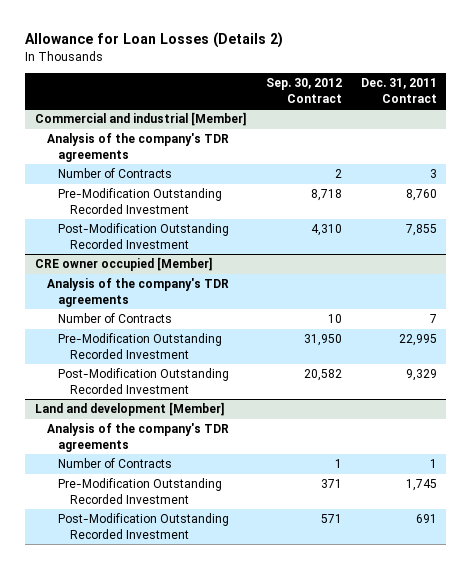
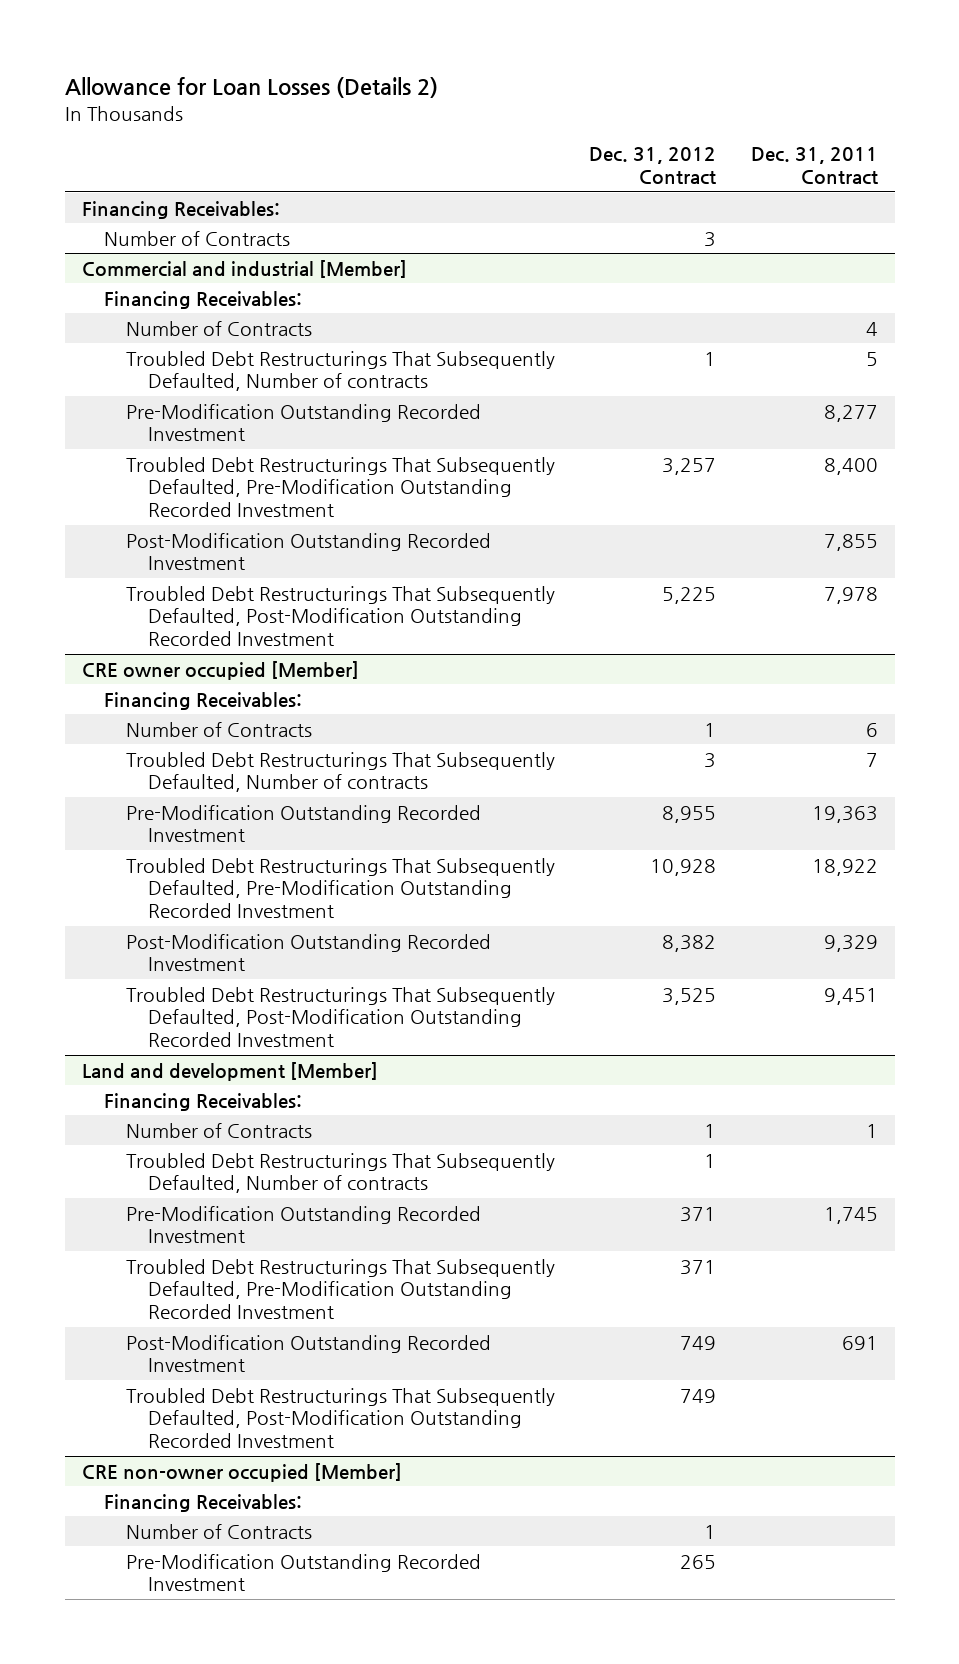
- | Sep. 30, 2012 Contract | Dec. 31, 2011 Contract
+ | Dec. 31, 2012 Contract | Dec. 31, 2011 Contract
+ Financing Receivables:
+ Number of Contracts | 3 |
@ Commercial and industrial [Member]
- Analysis of the company's TDR agreements
- Number of Contracts | 2 | 3
- Pre-Modification Outstanding Recorded Investment | 8,718 | 8,760
+ Financing Receivables:
+ Number of Contracts | | 4
+ Troubled Debt Restructurings That Subsequently Defaulted, Number of contracts | 1 | 5
+ Pre-Modification Outstanding Recorded Investment | | 8,277
+ Troubled Debt Restructurings That Subsequently Defaulted, Pre-Modification Outstanding Recorded Investment | 3,257 | 8,400
+ Troubled Debt Restructurings That Subsequently Defaulted, Post-Modification Outstanding Recorded Investment | 5,225 | 7,978
@ CRE owner occupied [Member]
- Analysis of the company's TDR agreements
- Number of Contracts | 10 | 7
- Pre-Modification Outstanding Recorded Investment | 31,950 | 22,995
+ Financing Receivables:
+ Number of Contracts | 1 | 6
+ Troubled Debt Restructurings That Subsequently Defaulted, Number of contracts | 3 | 7
+ Pre-Modification Outstanding Recorded Investment | 8,955 | 19,363
+ Troubled Debt Restructurings That Subsequently Defaulted, Pre-Modification Outstanding Recorded Investment | 10,928 | 18,922
+ Troubled Debt Restructurings That Subsequently Defaulted, Post-Modification Outstanding Recorded Investment | 3,525 | 9,451
@ Land and development [Member]
- Analysis of the company's TDR agreements
+ Financing Receivables:
+ Troubled Debt Restructurings That Subsequently Defaulted, Number of contracts | 1 |
+ Troubled Debt Restructurings That Subsequently Defaulted, Pre-Modification Outstanding Recorded Investment | 371 |
+ Troubled Debt Restructurings That Subsequently Defaulted, Post-Modification Outstanding Recorded Investment | 749 |
+ CRE non-owner occupied [Member]
+ Financing Receivables:
+ Number of Contracts | 1 |
+ Pre-Modification Outstanding Recorded Investment | 265 |

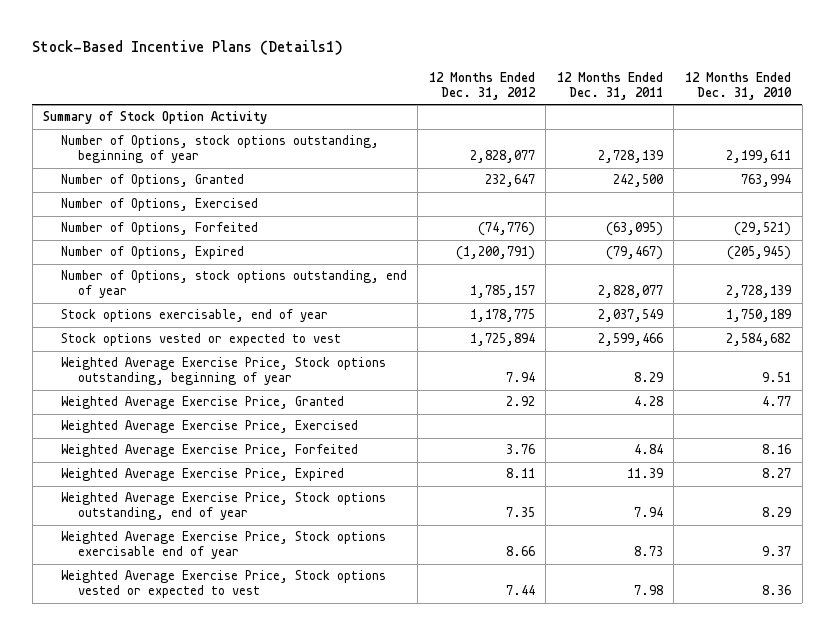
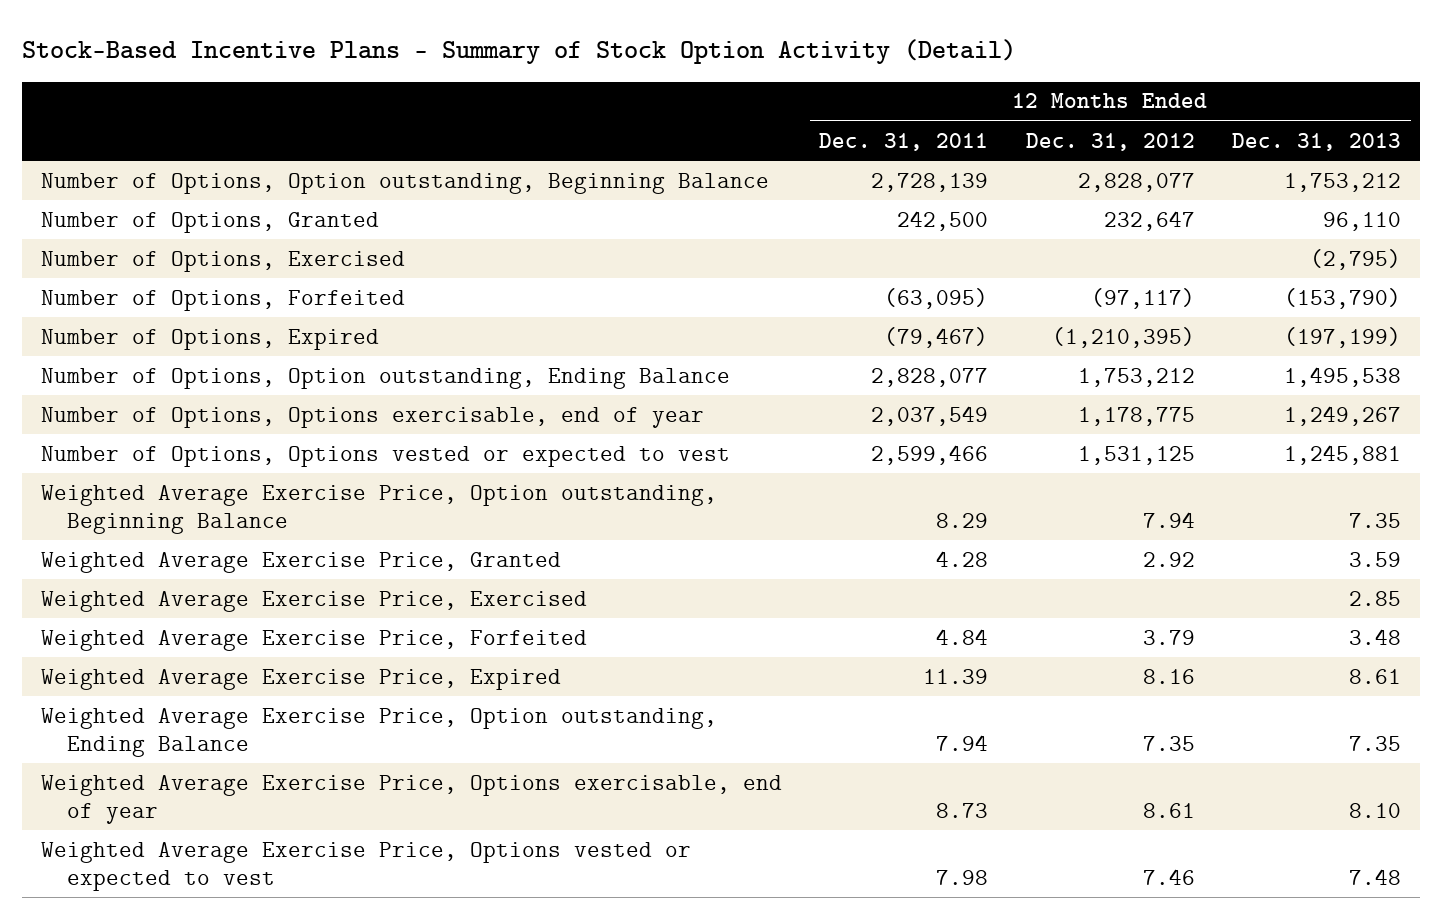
- Stock-Based Incentive Plans (Details1)
+ Stock-Based Incentive Plans - Summary of Stock Option Activity (Detail)
- | 12 Months Ended Dec. 31, 2012 | 12 Months Ended Dec. 31, 2011 | 12 Months Ended Dec. 31, 2010
+ | 12 Months Ended Dec. 31, 2011 | 12 Months Ended Dec. 31, 2012 | 12 Months Ended Dec. 31, 2013
- Summary of Stock Option Activity
- Number of Options, stock options outstanding, beginning of year | 2,828,077 | 2,728,139 | 2,199,611
+ Number of Options, Option outstanding, Beginning Balance | 2,728,139 | 2,828,077 | 1,753,212
- Number of Options, Forfeited | (74,776) | (63,095) | (29,521)
- Number of Options, Expired | (1,200,791) | (79,467) | (205,945)
- Number of Options, stock options outstanding, end of year | 1,785,157 | 2,828,077 | 2,728,139
- Stock options exercisable, end of year | 1,178,775 | 2,037,549 | 1,750,189
- Stock options vested or expected to vest | 1,725,894 | 2,599,466 | 2,584,682
- Weighted Average Exercise Price, Stock options outstanding, beginning of year | 7.94 | 8.29 | 9.51
+ Number of Options, Forfeited | (63,095) | (97,117) | (153,790)
+ Number of Options, Expired | (79,467) | (1,210,395) | (197,199)
+ Number of Options, Option outstanding, Ending Balance | 2,828,077 | 1,753,212 | 1,495,538
+ Number of Options, Options exercisable, end of year | 2,037,549 | 1,178,775 | 1,249,267
+ Number of Options, Options vested or expected to vest | 2,599,466 | 1,531,125 | 1,245,881
+ Weighted Average Exercise Price, Option outstanding, Beginning Balance | 8.29 | 7.94 | 7.35
- Weighted Average Exercise Price, Forfeited | 3.76 | 4.84 | 8.16
- Weighted Average Exercise Price, Expired | 8.11 | 11.39 | 8.27
- Weighted Average Exercise Price, Stock options outstanding, end of year | 7.35 | 7.94 | 8.29
- Weighted Average Exercise Price, Stock options exercisable end of year | 8.66 | 8.73 | 9.37
- Weighted Average Exercise Price, Stock options vested or expected to vest | 7.44 | 7.98 | 8.36
+ Weighted Average Exercise Price, Forfeited | 4.84 | 3.79 | 3.48
+ Weighted Average Exercise Price, Expired | 11.39 | 8.16 | 8.61
+ Weighted Average Exercise Price, Option outstanding, Ending Balance | 7.94 | 7.35 | 7.35
+ Weighted Average Exercise Price, Options exercisable, end of year | 8.73 | 8.61 | 8.10
+ Weighted Average Exercise Price, Options vested or expected to vest | 7.98 | 7.46 | 7.48

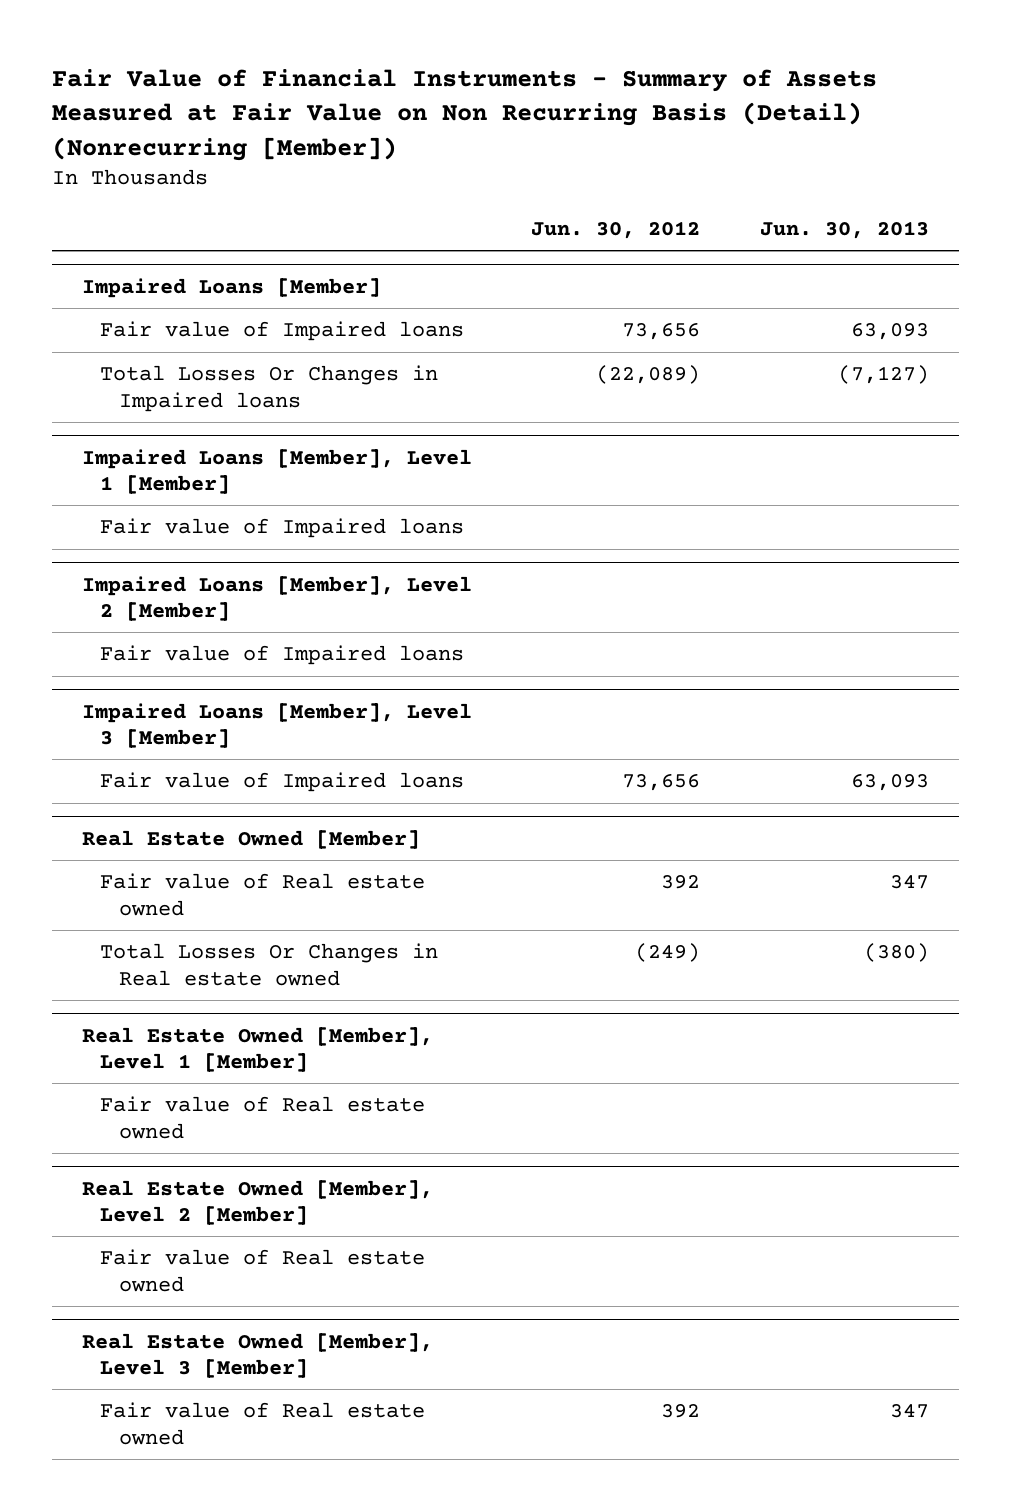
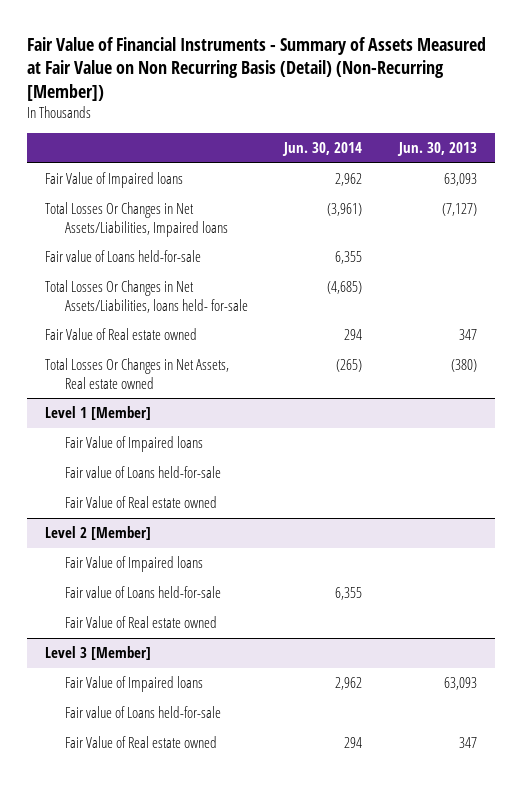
- Fair Value of Financial Instruments - Summary of Assets Measured at Fair Value on Non Recurring Basis (Detail) (Nonrecurring [Member])
+ Fair Value of Financial Instruments - Summary of Assets Measured at Fair Value on Non Recurring Basis (Detail) (Non-Recurring [Member])
- | Jun. 30, 2012 | Jun. 30, 2013
+ | Jun. 30, 2014 | Jun. 30, 2013
- Impaired Loans [Member]
- Fair value of Impaired loans | 73,656 | 63,093
- Total Losses Or Changes in Impaired loans | (22,089) | (7,127)
- Impaired Loans [Member], Level 1 [Member]
- Fair value of Impaired loans
- Impaired Loans [Member], Level 2 [Member]
- Fair value of Impaired loans
- Impaired Loans [Member], Level 3 [Member]
- Fair value of Impaired loans | 73,656 | 63,093
- Real Estate Owned [Member]
- Fair value of Real estate owned | 392 | 347
- Total Losses Or Changes in Real estate owned | (249) | (380)
- Real Estate Owned [Member], Level 1 [Member]
- Fair value of Real estate owned
- Real Estate Owned [Member], Level 2 [Member]
- Fair value of Real estate owned
- Real Estate Owned [Member], Level 3 [Member]
- Fair value of Real estate owned | 392 | 347
+ Fair Value of Impaired loans | 2,962 | 63,093
+ Total Losses Or Changes in Net Assets/Liabilities, Impaired loans | (3,961) | (7,127)
+ Fair value of Loans held-for-sale | 6,355 |
+ Total Losses Or Changes in Net Assets/Liabilities, loans held- for-sale | (4,685) |
+ Fair Value of Real estate owned | 294 | 347
+ Total Losses Or Changes in Net Assets, Real estate owned | (265) | (380)
+ Level 1 [Member]
+ Fair Value of Impaired loans
+ Fair value of Loans held-for-sale
+ Fair Value of Real estate owned
+ Level 2 [Member]
+ Fair Value of Impaired loans
+ Fair value of Loans held-for-sale | 6,355 |
+ Fair Value of Real estate owned
+ Level 3 [Member]
+ Fair Value of Impaired loans | 2,962 | 63,093
+ Fair value of Loans held-for-sale
+ Fair Value of Real estate owned | 294 | 347

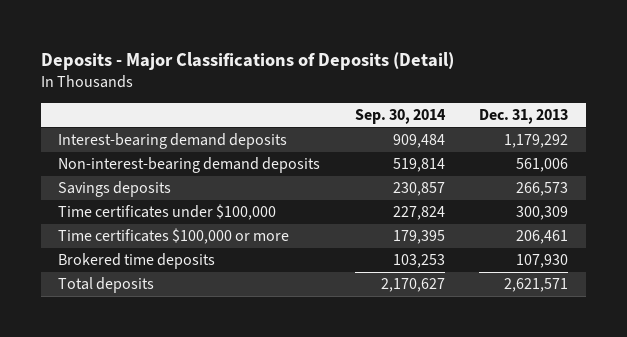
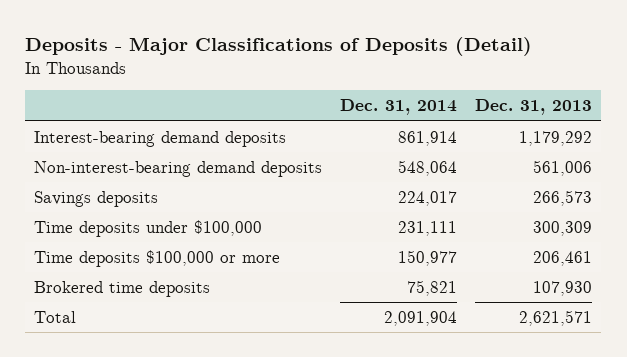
- | Sep. 30, 2014 | Dec. 31, 2013
+ | Dec. 31, 2014 | Dec. 31, 2013
- Time certificates under $100,000 | 227,824 | 300,309
- Time certificates $100,000 or more | 179,395 | 206,461
+ Time deposits under $100,000 | 231,111 | 300,309
+ Time deposits $100,000 or more | 150,977 | 206,461
- Total deposits | 2,170,627 | 2,621,571
+ Total | 2,091,904 | 2,621,571

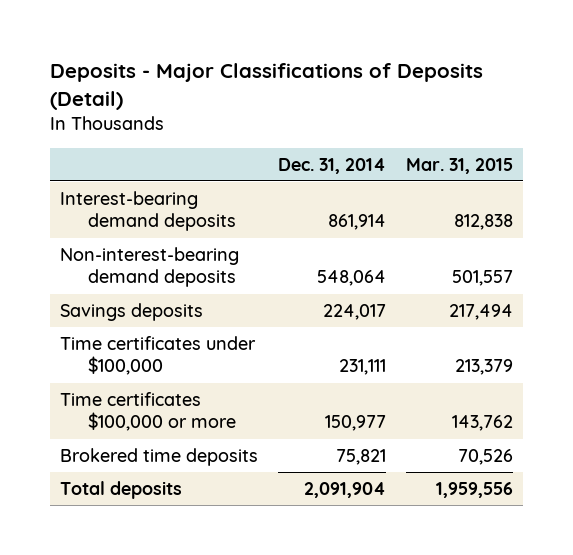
- | Dec. 31, 2014 | Dec. 31, 2013
+ | Dec. 31, 2014 | Mar. 31, 2015
- Time deposits under $100,000 | 231,111 | 300,309
- Time deposits $100,000 or more | 150,977 | 206,461
+ Time certificates under $100,000 | 231,111 | 213,379
+ Time certificates $100,000 or more | 150,977 | 143,762
- Total | 2,091,904 | 2,621,571
+ Total deposits | 2,091,904 | 1,959,556

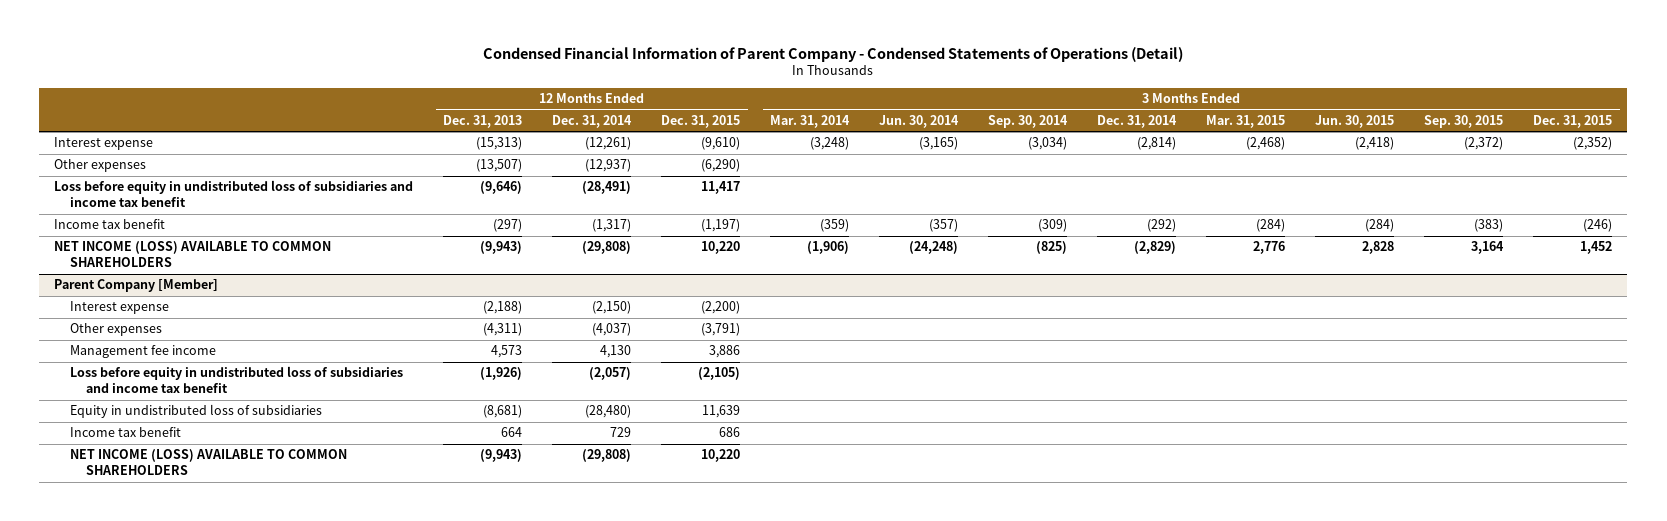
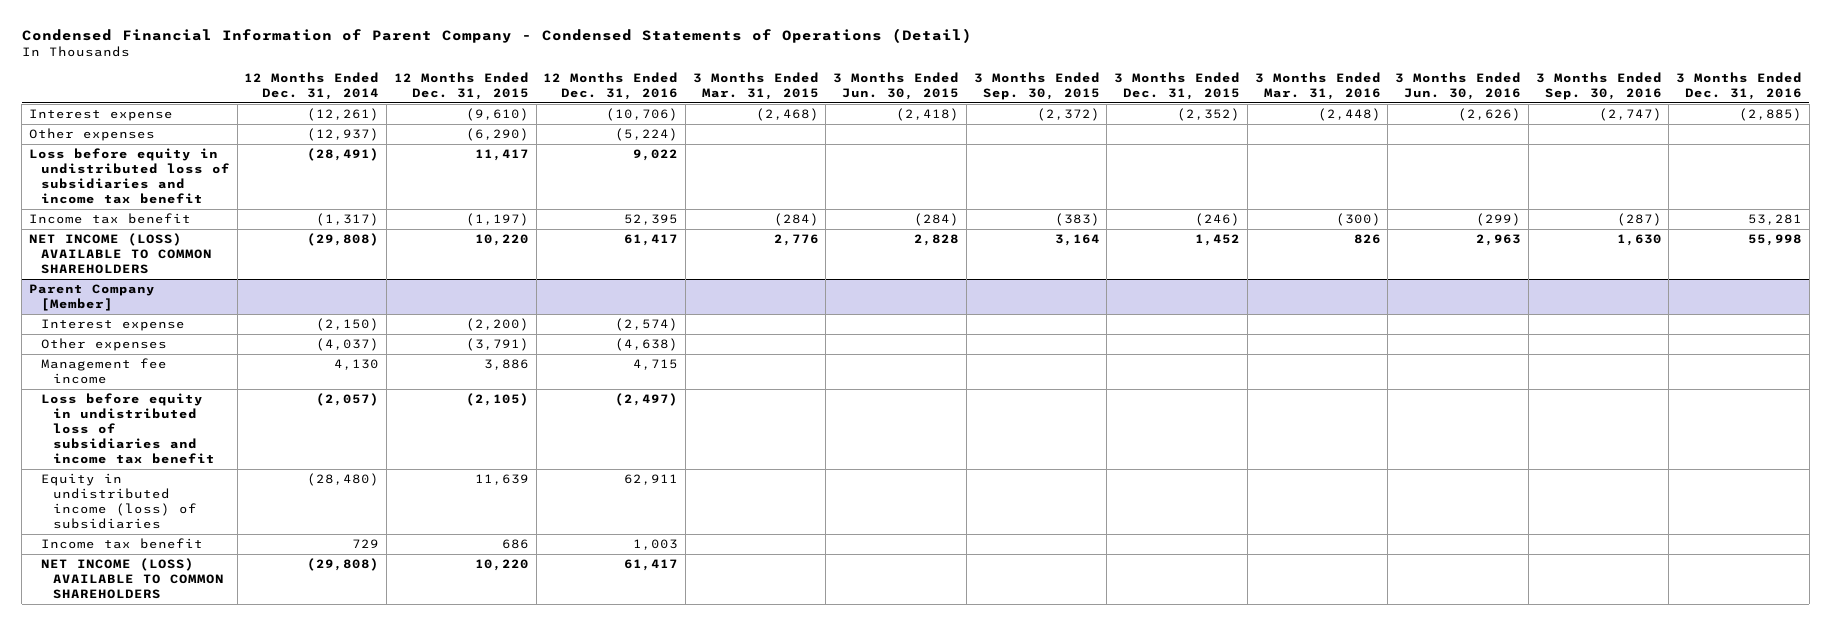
- | 12 Months Ended Dec. 31, 2013 | 12 Months Ended Dec. 31, 2014 | 12 Months Ended Dec. 31, 2015 | 3 Months Ended Mar. 31, 2014 | 3 Months Ended Jun. 30, 2014 | 3 Months Ended Sep. 30, 2014 | 3 Months Ended Dec. 31, 2014 | 3 Months Ended Mar. 31, 2015 | 3 Months Ended Jun. 30, 2015 | 3 Months Ended Sep. 30, 2015 | 3 Months Ended Dec. 31, 2015
+ | 12 Months Ended Dec. 31, 2014 | 12 Months Ended Dec. 31, 2015 | 12 Months Ended Dec. 31, 2016 | 3 Months Ended Mar. 31, 2015 | 3 Months Ended Jun. 30, 2015 | 3 Months Ended Sep. 30, 2015 | 3 Months Ended Dec. 31, 2015 | 3 Months Ended Mar. 31, 2016 | 3 Months Ended Jun. 30, 2016 | 3 Months Ended Sep. 30, 2016 | 3 Months Ended Dec. 31, 2016
@ Parent Company [Member]
- Equity in undistributed loss of subsidiaries | (8,681) | (28,480) | 11,639 | | | | | | | |
+ Equity in undistributed income (loss) of subsidiaries | (28,480) | 11,639 | 62,911 | | | | | | | |

